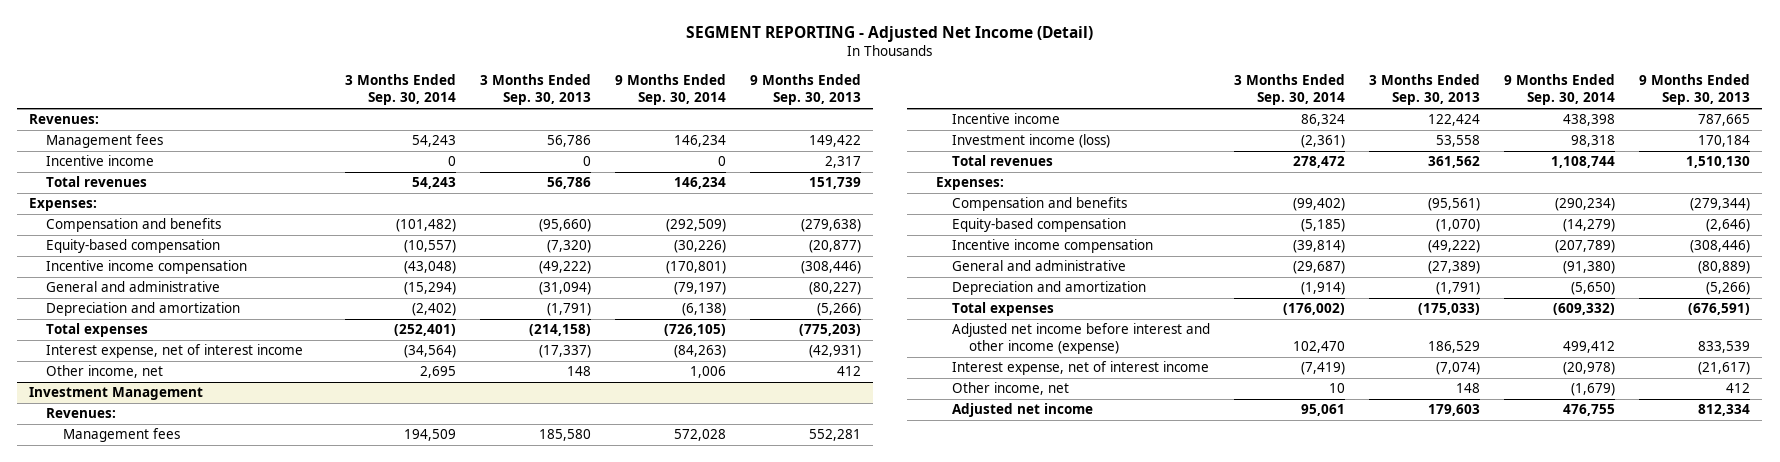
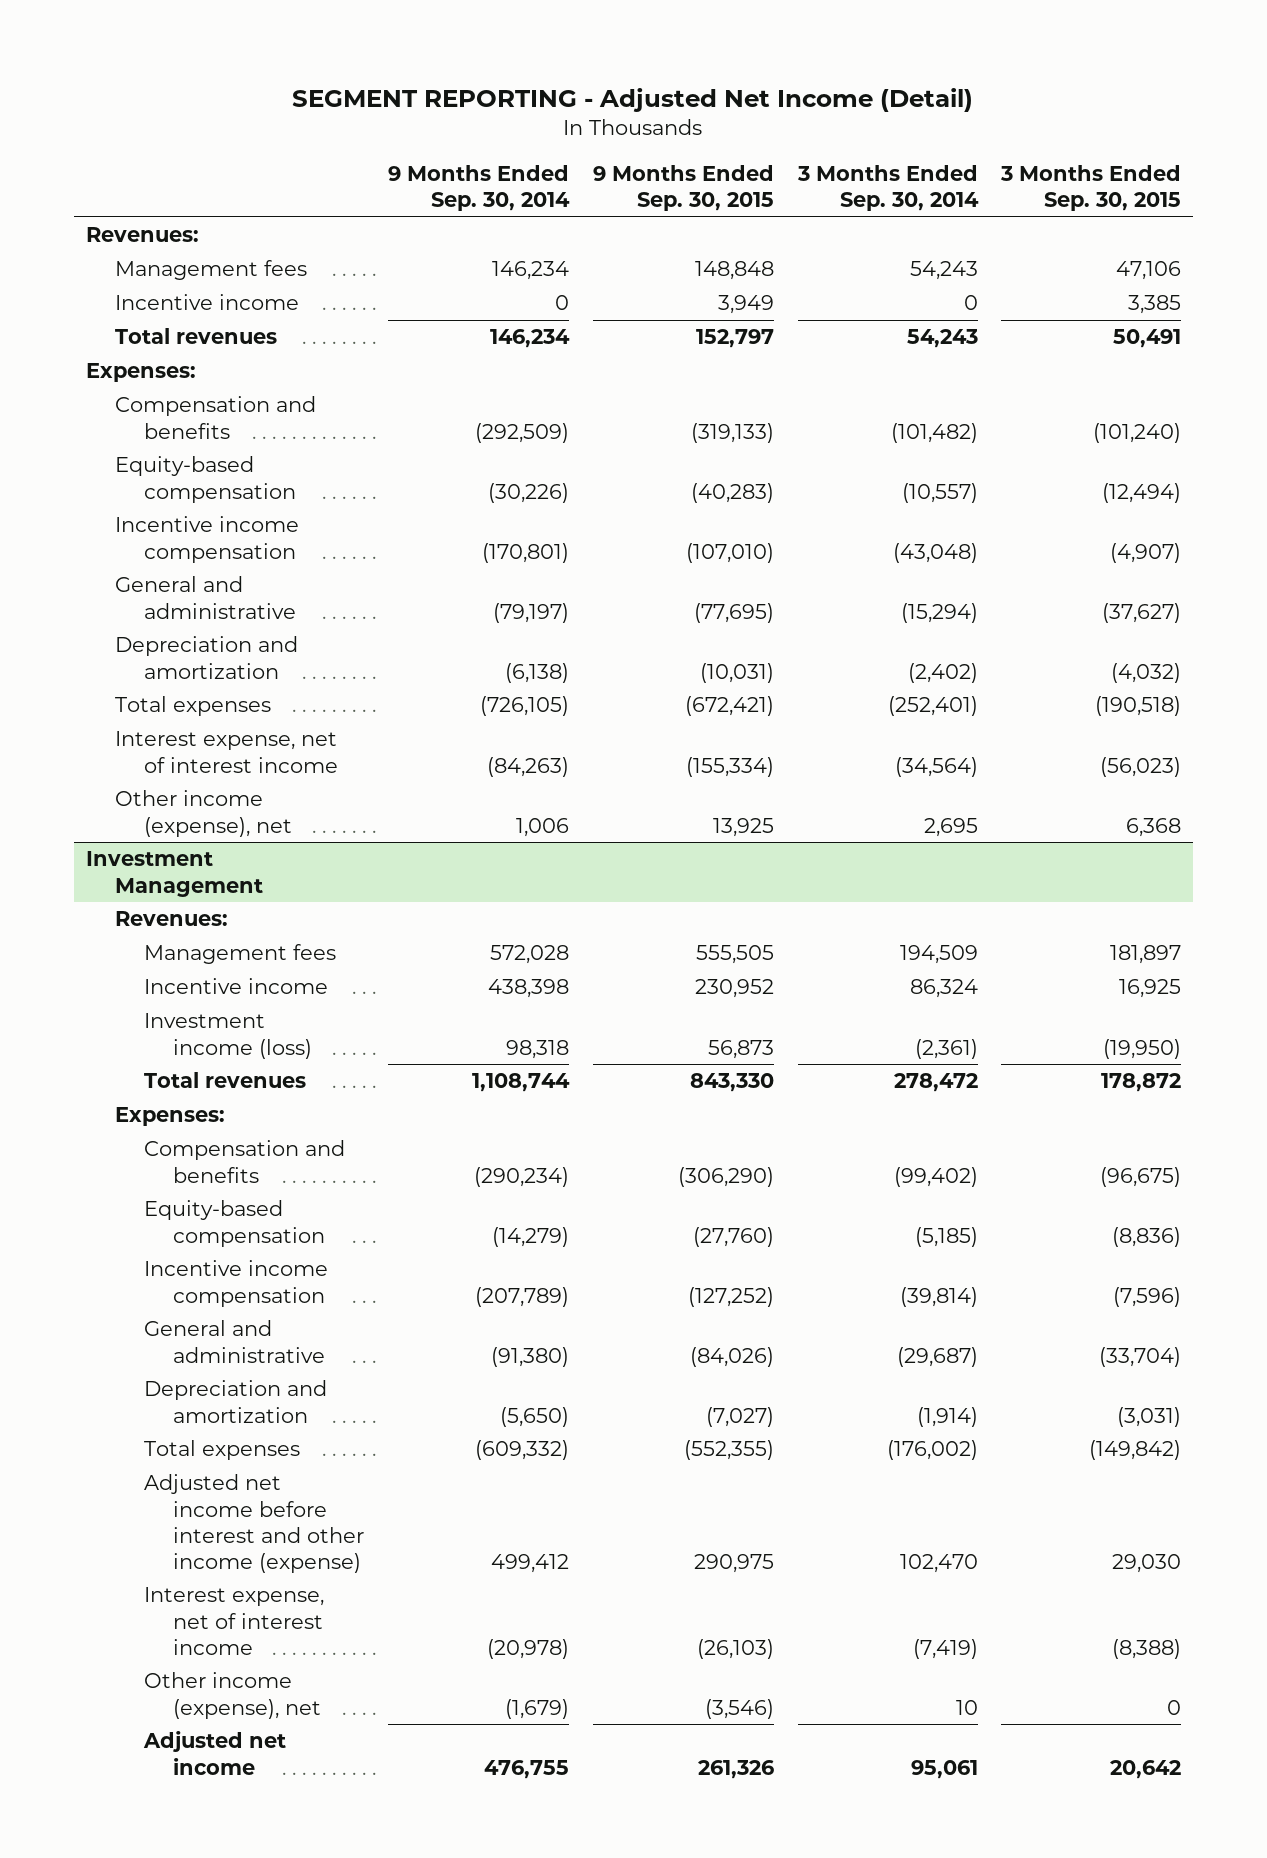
- | 3 Months Ended Sep. 30, 2014 | 3 Months Ended Sep. 30, 2013 | 9 Months Ended Sep. 30, 2014 | 9 Months Ended Sep. 30, 2013
+ | 9 Months Ended Sep. 30, 2014 | 9 Months Ended Sep. 30, 2015 | 3 Months Ended Sep. 30, 2014 | 3 Months Ended Sep. 30, 2015
- Other income, net | 2,695 | 148 | 1,006 | 412
+ Other income (expense), net | 1,006 | 13,925 | 2,695 | 6,368
@ Investment Management
- Other income, net | 10 | 148 | (1,679) | 412
+ Other income (expense), net | (1,679) | (3,546) | 10 | 0

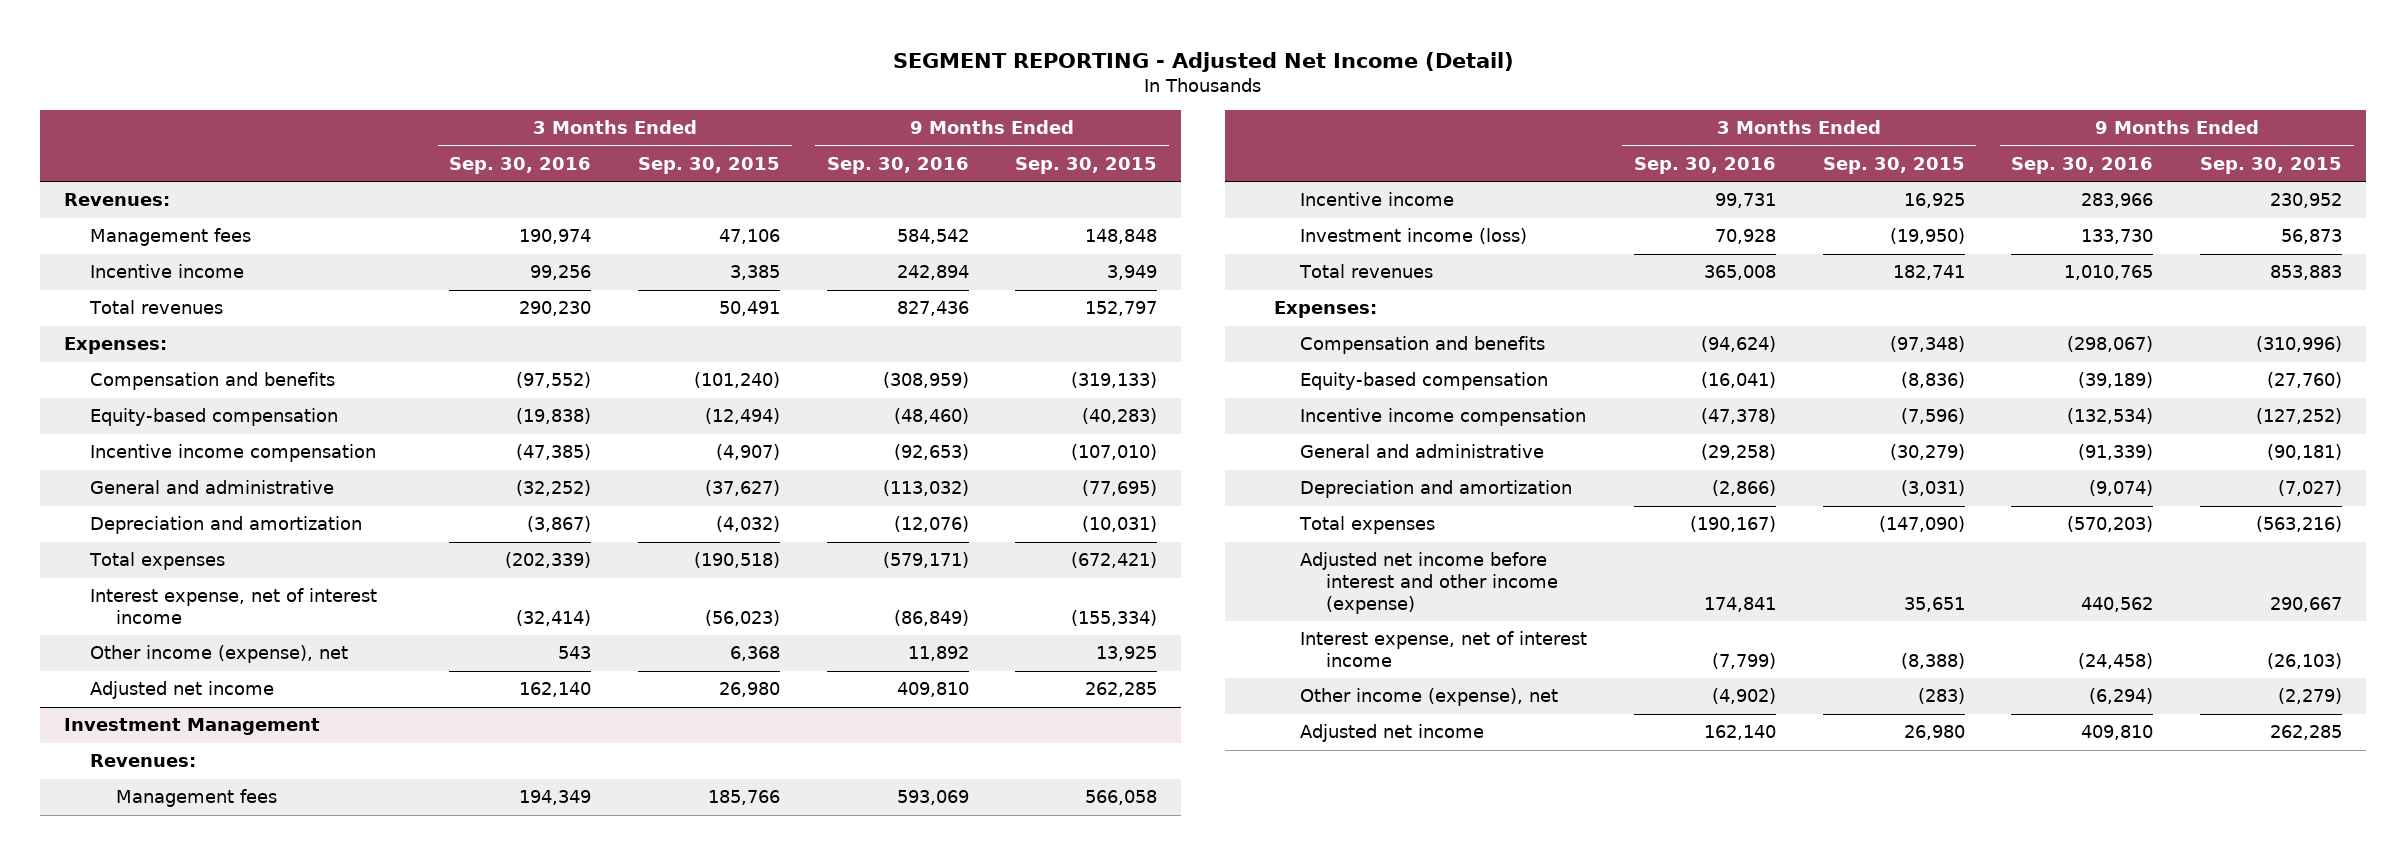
- | 9 Months Ended Sep. 30, 2014 | 9 Months Ended Sep. 30, 2015 | 3 Months Ended Sep. 30, 2014 | 3 Months Ended Sep. 30, 2015
+ | 3 Months Ended Sep. 30, 2016 | 3 Months Ended Sep. 30, 2015 | 9 Months Ended Sep. 30, 2016 | 9 Months Ended Sep. 30, 2015
+ Adjusted net income | 162,140 | 26,980 | 409,810 | 262,285
@ Investment Management
- Management fees | 572,028 | 555,505 | 194,509 | 181,897
+ Management fees | 194,349 | 185,766 | 593,069 | 566,058
- Total revenues | 1,108,744 | 843,330 | 278,472 | 178,872
+ Total revenues | 365,008 | 182,741 | 1,010,765 | 853,883
- Compensation and benefits | (290,234) | (306,290) | (99,402) | (96,675)
+ Compensation and benefits | (94,624) | (97,348) | (298,067) | (310,996)
- General and administrative | (91,380) | (84,026) | (29,687) | (33,704)
+ General and administrative | (29,258) | (30,279) | (91,339) | (90,181)
- Total expenses | (609,332) | (552,355) | (176,002) | (149,842)
- Adjusted net income before interest and other income (expense) | 499,412 | 290,975 | 102,470 | 29,030
+ Total expenses | (190,167) | (147,090) | (570,203) | (563,216)
+ Adjusted net income before interest and other income (expense) | 174,841 | 35,651 | 440,562 | 290,667
- Other income (expense), net | (1,679) | (3,546) | 10 | 0
- Adjusted net income | 476,755 | 261,326 | 95,061 | 20,642
+ Other income (expense), net | (4,902) | (283) | (6,294) | (2,279)
+ Adjusted net income | 162,140 | 26,980 | 409,810 | 262,285

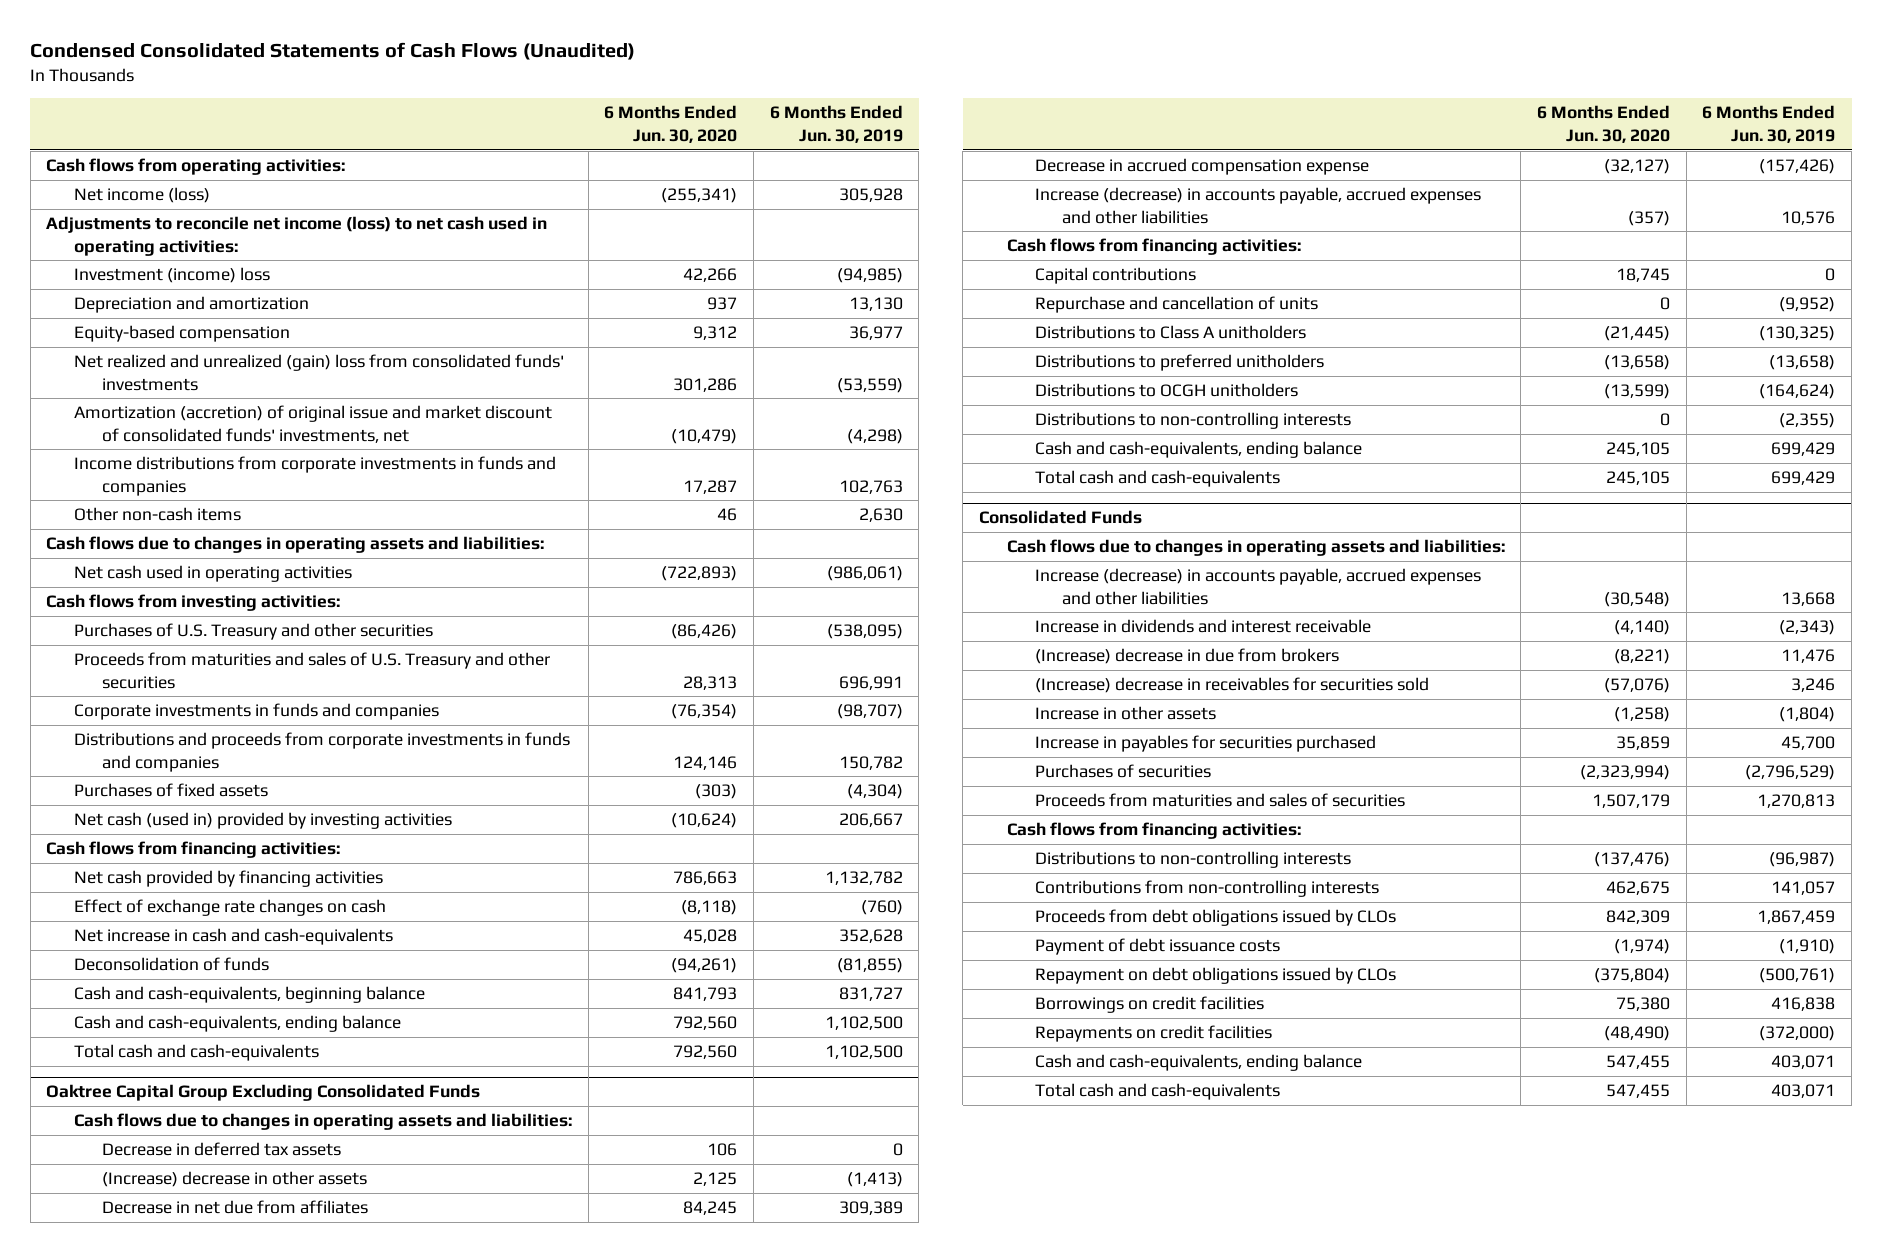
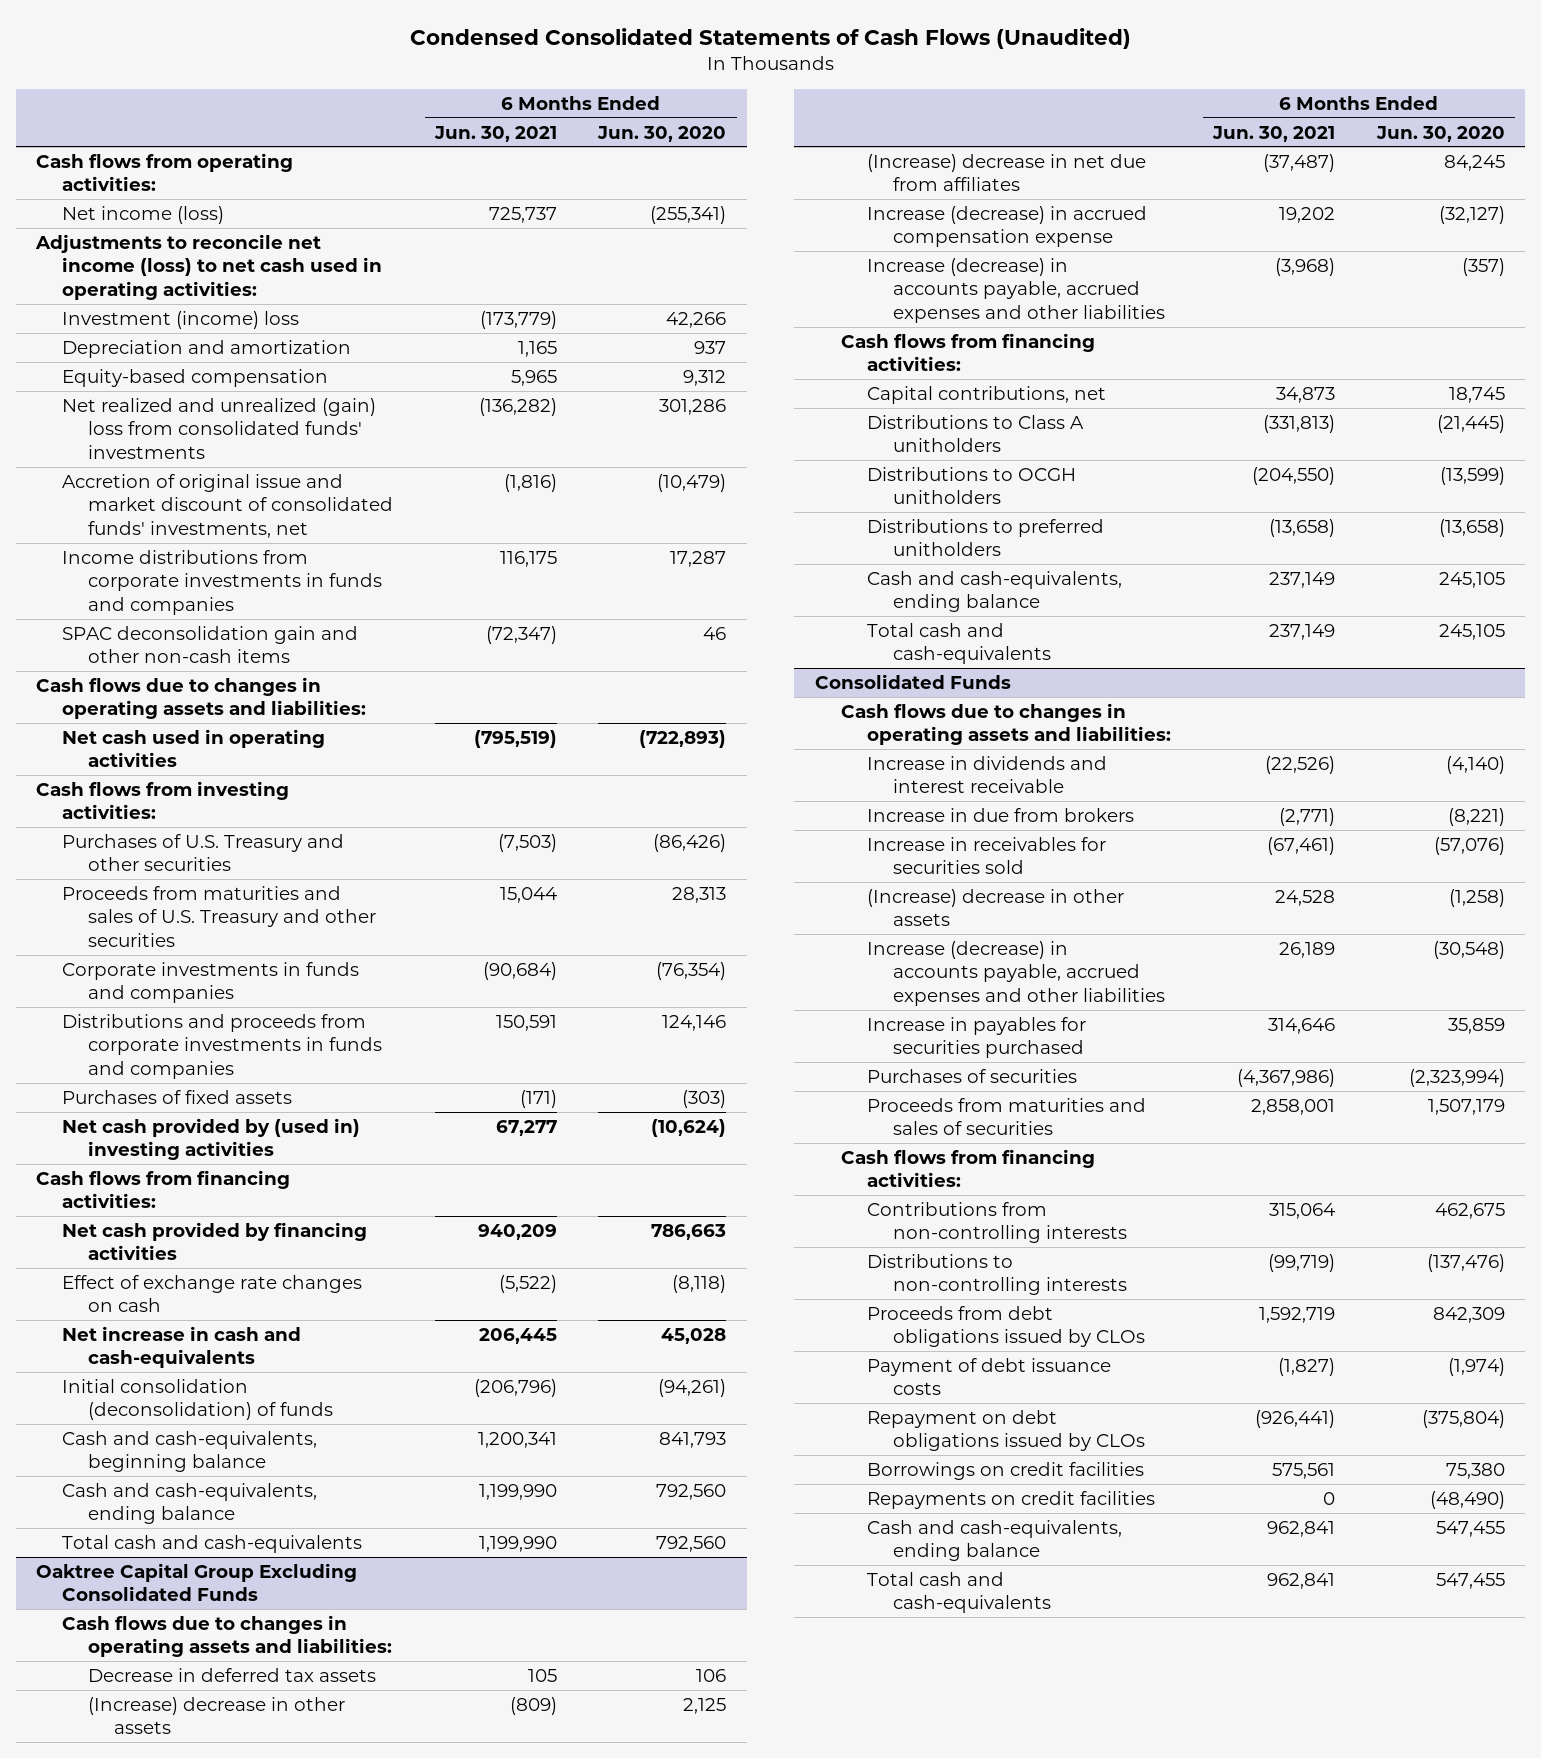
- | 6 Months Ended Jun. 30, 2020 | 6 Months Ended Jun. 30, 2019
+ | 6 Months Ended Jun. 30, 2021 | 6 Months Ended Jun. 30, 2020
- Amortization (accretion) of original issue and market discount of consolidated funds' investments, net | (10,479) | (4,298)
+ Accretion of original issue and market discount of consolidated funds' investments, net | (1,816) | (10,479)
- Other non-cash items | 46 | 2,630
+ SPAC deconsolidation gain and other non-cash items | (72,347) | 46
- Net cash (used in) provided by investing activities | (10,624) | 206,667
+ Net cash provided by (used in) investing activities | 67,277 | (10,624)
- Deconsolidation of funds | (94,261) | (81,855)
+ Initial consolidation (deconsolidation) of funds | (206,796) | (94,261)
@ Oaktree Capital Group Excluding Consolidated Funds
- Decrease in net due from affiliates | 84,245 | 309,389
- Decrease in accrued compensation expense | (32,127) | (157,426)
+ (Increase) decrease in net due from affiliates | (37,487) | 84,245
+ Increase (decrease) in accrued compensation expense | 19,202 | (32,127)
- Capital contributions | 18,745 | 0
- Repurchase and cancellation of units | 0 | (9,952)
+ Capital contributions, net | 34,873 | 18,745
- Distributions to non-controlling interests | 0 | (2,355)
moved down: Distributions to preferred unitholders | (13,658) | (13,658)
@ Consolidated Funds
- (Increase) decrease in due from brokers | (8,221) | 11,476
- (Increase) decrease in receivables for securities sold | (57,076) | 3,246
- Increase in other assets | (1,258) | (1,804)
+ Increase in due from brokers | (2,771) | (8,221)
+ Increase in receivables for securities sold | (67,461) | (57,076)
+ (Increase) decrease in other assets | 24,528 | (1,258)
moved down: Increase (decrease) in accounts payable, accrued expenses and other liabilities | 26,189 | (30,548)
moved down: Distributions to non-controlling interests | (99,719) | (137,476)

